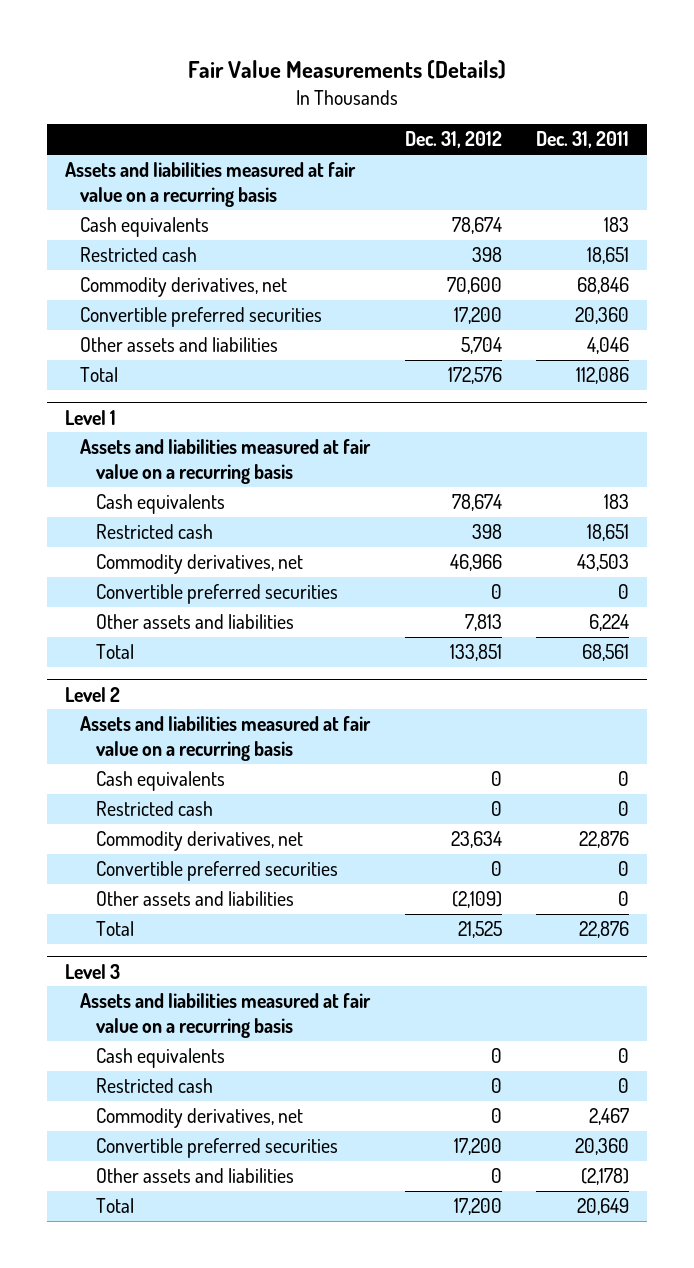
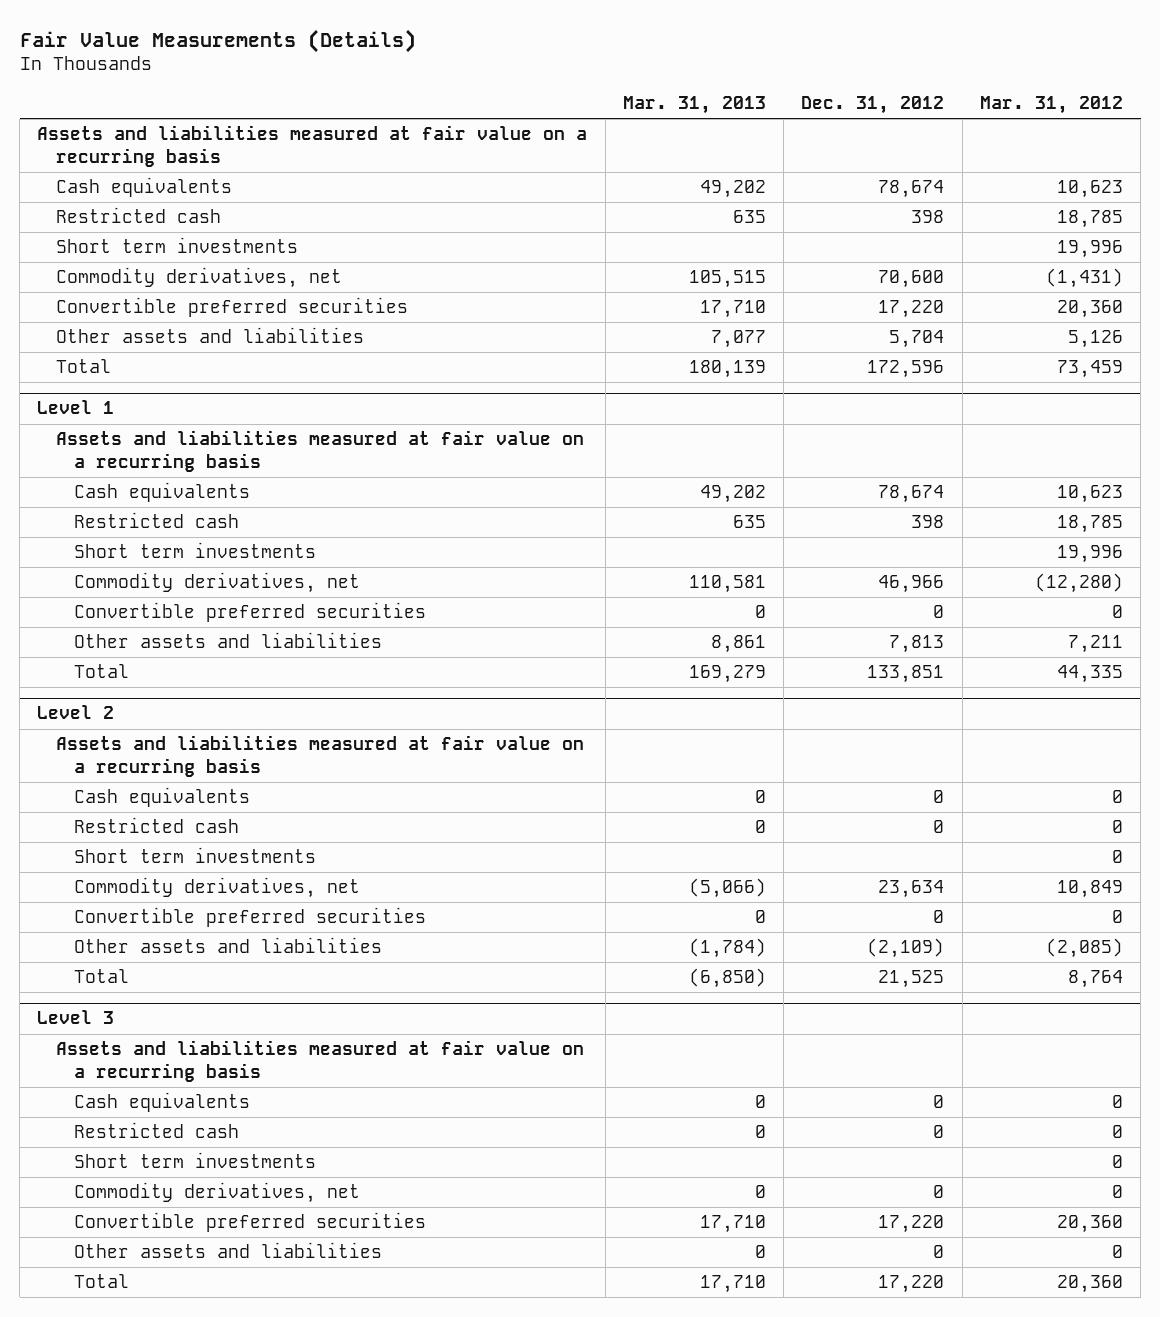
- | Dec. 31, 2012 | Dec. 31, 2011
+ | Mar. 31, 2013 | Dec. 31, 2012 | Mar. 31, 2012
+ Short term investments | | | 19,996
- Convertible preferred securities | 17,200 | 20,360
+ Convertible preferred securities | 17,710 | 17,220 | 20,360
- Total | 172,576 | 112,086
+ Total | 180,139 | 172,596 | 73,459
@ Level 1
+ Short term investments | | | 19,996
@ Level 2
+ Short term investments | | | 0
@ Level 3
+ Short term investments | | | 0
- Convertible preferred securities | 17,200 | 20,360
+ Convertible preferred securities | 17,710 | 17,220 | 20,360
- Total | 17,200 | 20,649
+ Total | 17,710 | 17,220 | 20,360

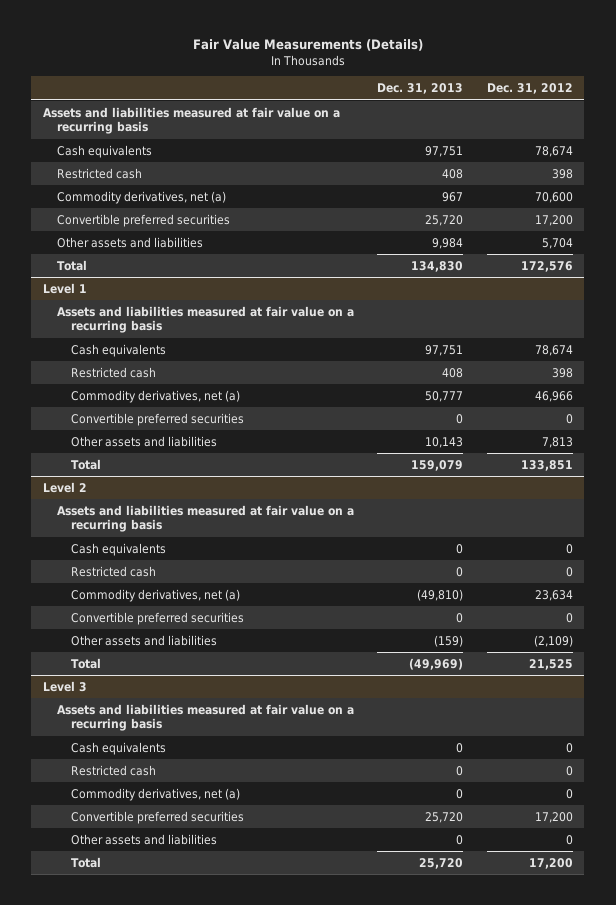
- | Mar. 31, 2013 | Dec. 31, 2012 | Mar. 31, 2012
+ | Dec. 31, 2013 | Dec. 31, 2012
- Short term investments | | | 19,996
- Commodity derivatives, net | 105,515 | 70,600 | (1,431)
- Convertible preferred securities | 17,710 | 17,220 | 20,360
+ Commodity derivatives, net (a) | 967 | 70,600
+ Convertible preferred securities | 25,720 | 17,200
- Total | 180,139 | 172,596 | 73,459
+ Total | 134,830 | 172,576
@ Level 1
- Short term investments | | | 19,996
- Commodity derivatives, net | 110,581 | 46,966 | (12,280)
+ Commodity derivatives, net (a) | 50,777 | 46,966
@ Level 2
- Short term investments | | | 0
- Commodity derivatives, net | (5,066) | 23,634 | 10,849
+ Commodity derivatives, net (a) | (49,810) | 23,634
@ Level 3
- Short term investments | | | 0
- Commodity derivatives, net | 0 | 0 | 0
- Convertible preferred securities | 17,710 | 17,220 | 20,360
+ Commodity derivatives, net (a) | 0 | 0
+ Convertible preferred securities | 25,720 | 17,200
- Total | 17,710 | 17,220 | 20,360
+ Total | 25,720 | 17,200

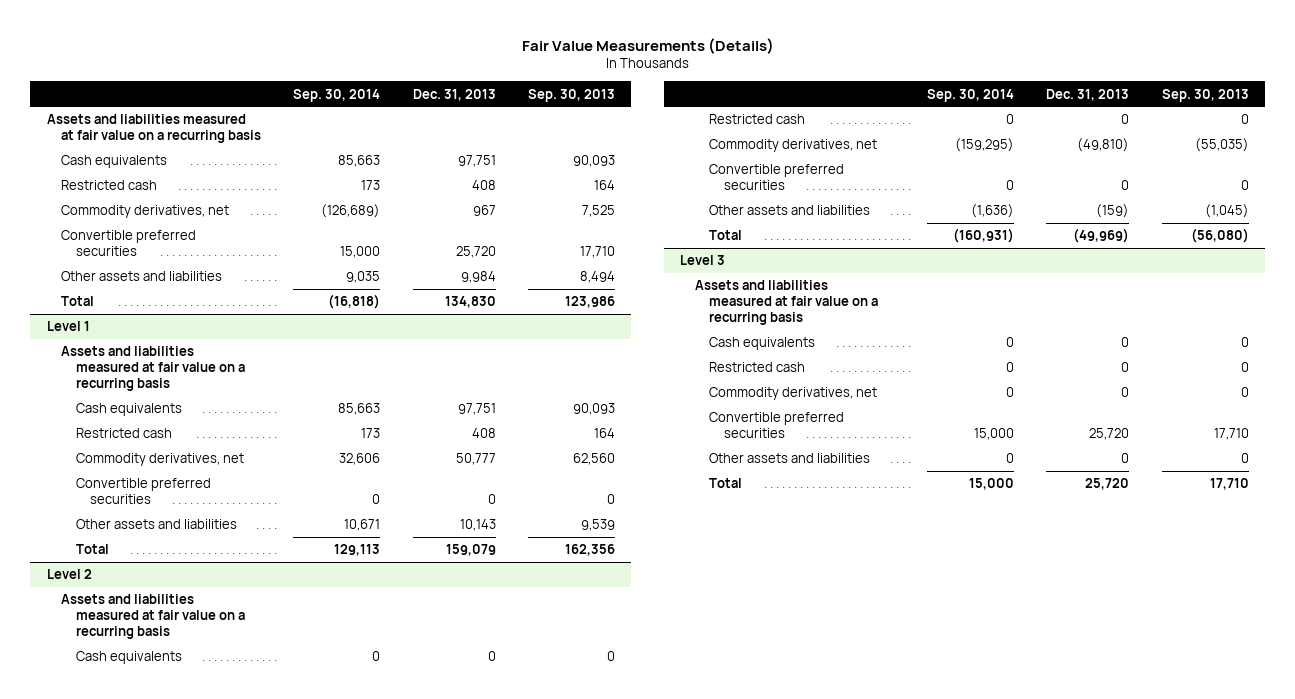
- | Dec. 31, 2013 | Dec. 31, 2012
+ | Sep. 30, 2014 | Dec. 31, 2013 | Sep. 30, 2013
- Commodity derivatives, net (a) | 967 | 70,600
+ Commodity derivatives, net | (126,689) | 967 | 7,525
@ Level 1
- Commodity derivatives, net (a) | 50,777 | 46,966
+ Commodity derivatives, net | 32,606 | 50,777 | 62,560
@ Level 2
- Commodity derivatives, net (a) | (49,810) | 23,634
+ Commodity derivatives, net | (159,295) | (49,810) | (55,035)
@ Level 3
- Commodity derivatives, net (a) | 0 | 0
+ Commodity derivatives, net | 0 | 0 | 0

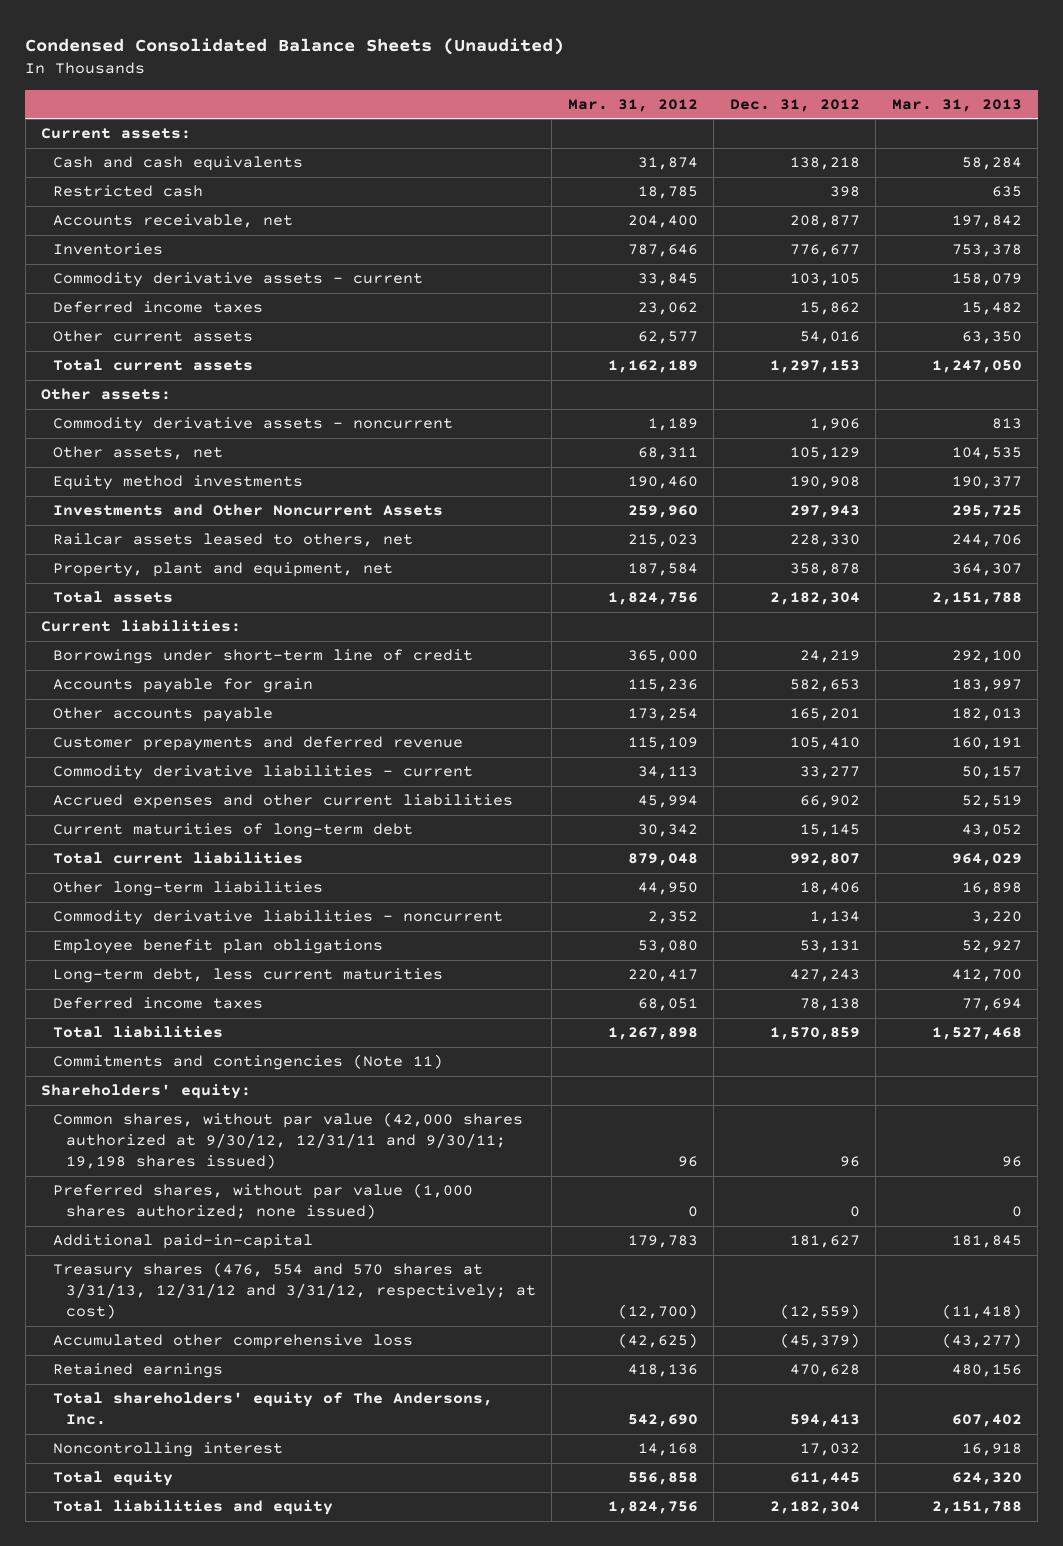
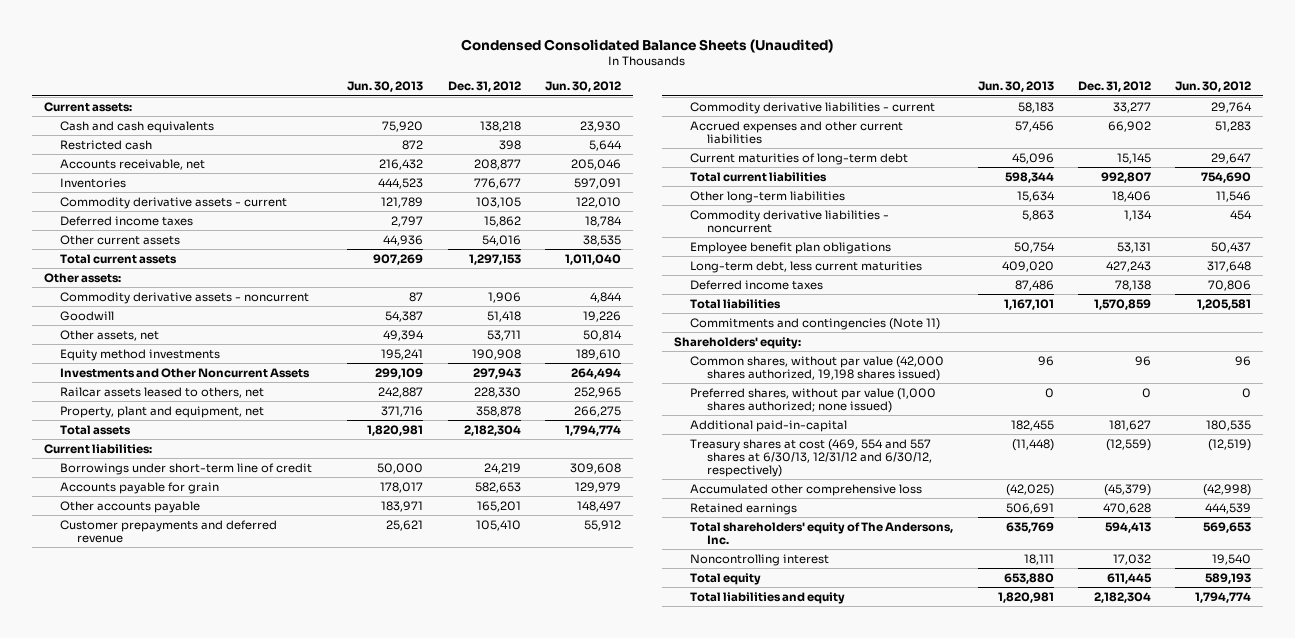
- | Mar. 31, 2012 | Dec. 31, 2012 | Mar. 31, 2013
+ | Jun. 30, 2013 | Dec. 31, 2012 | Jun. 30, 2012
- Other assets, net | 68,311 | 105,129 | 104,535
+ Goodwill | 54,387 | 51,418 | 19,226
+ Other assets, net | 49,394 | 53,711 | 50,814
- Common shares, without par value (42,000 shares authorized at 9/30/12, 12/31/11 and 9/30/11; 19,198 shares issued) | 96 | 96 | 96
+ Common shares, without par value (42,000 shares authorized, 19,198 shares issued) | 96 | 96 | 96
- Treasury shares (476, 554 and 570 shares at 3/31/13, 12/31/12 and 3/31/12, respectively; at cost) | (12,700) | (12,559) | (11,418)
+ Treasury shares at cost (469, 554 and 557 shares at 6/30/13, 12/31/12 and 6/30/12, respectively) | (11,448) | (12,559) | (12,519)

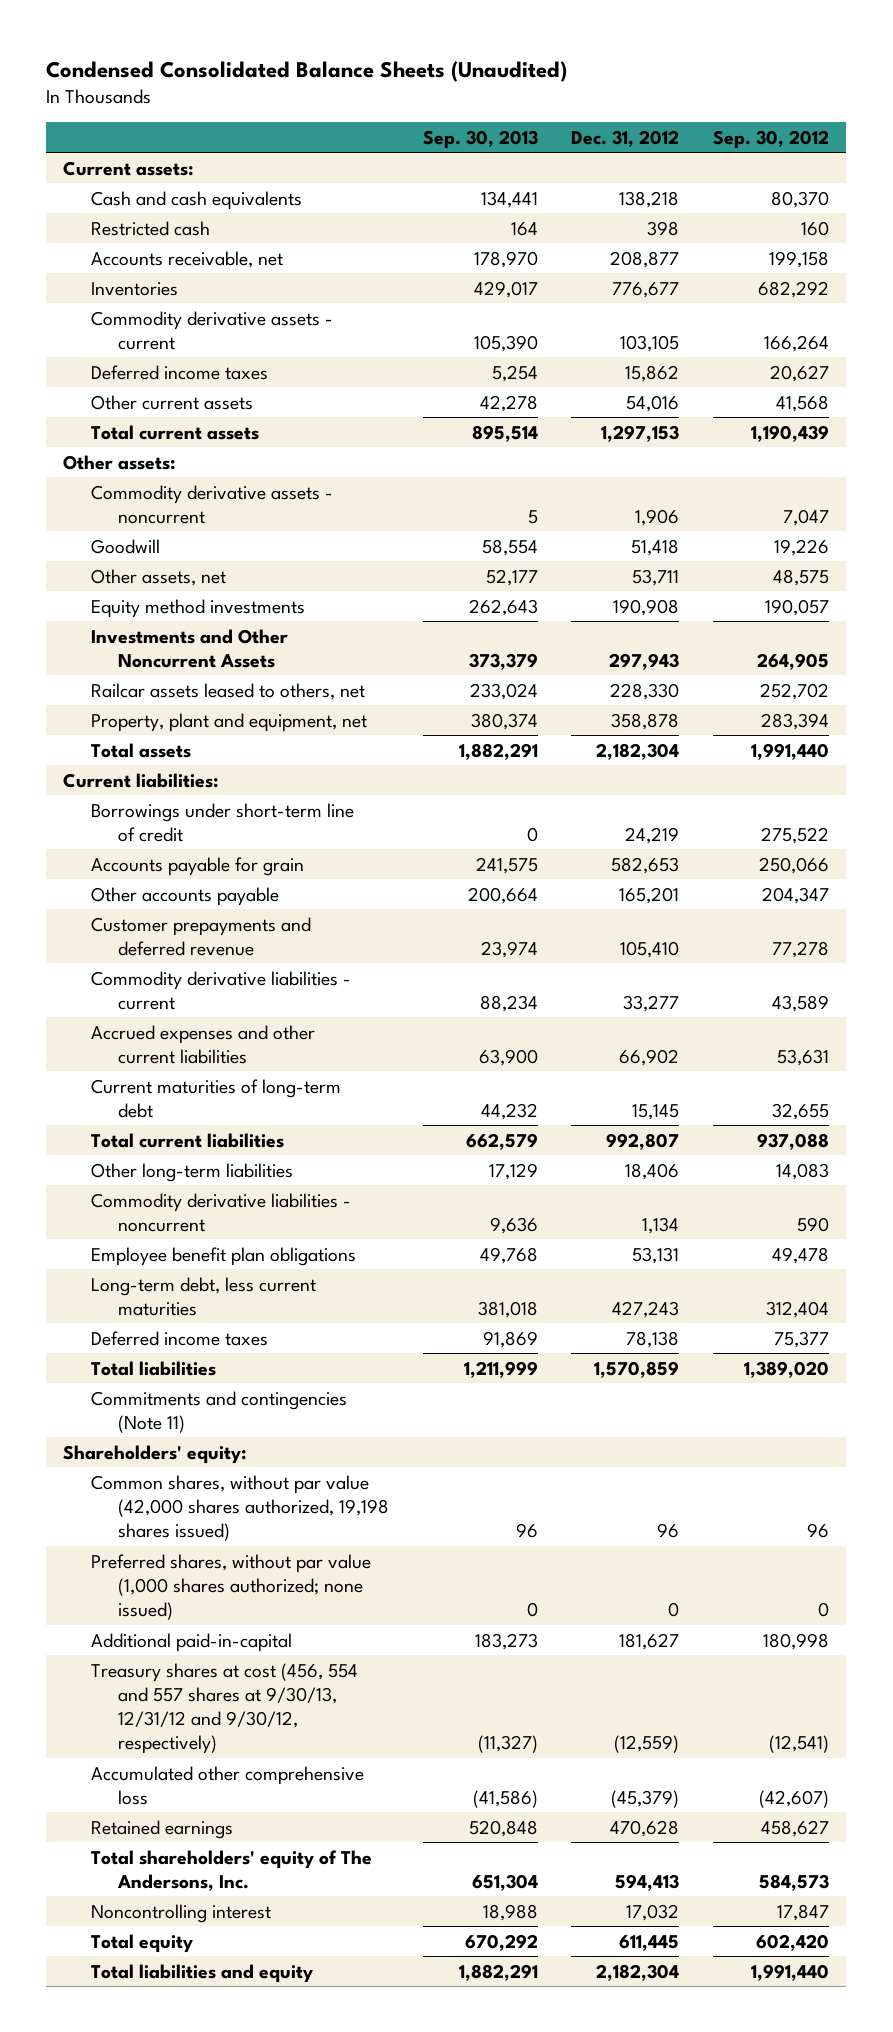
- | Jun. 30, 2013 | Dec. 31, 2012 | Jun. 30, 2012
+ | Sep. 30, 2013 | Dec. 31, 2012 | Sep. 30, 2012
- Treasury shares at cost (469, 554 and 557 shares at 6/30/13, 12/31/12 and 6/30/12, respectively) | (11,448) | (12,559) | (12,519)
+ Treasury shares at cost (456, 554 and 557 shares at 9/30/13, 12/31/12 and 9/30/12, respectively) | (11,327) | (12,559) | (12,541)

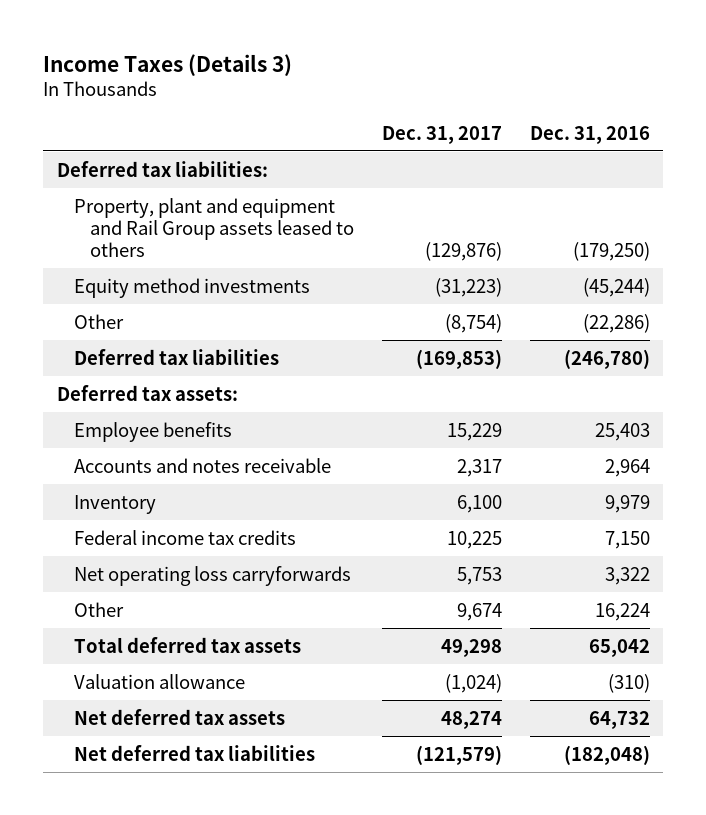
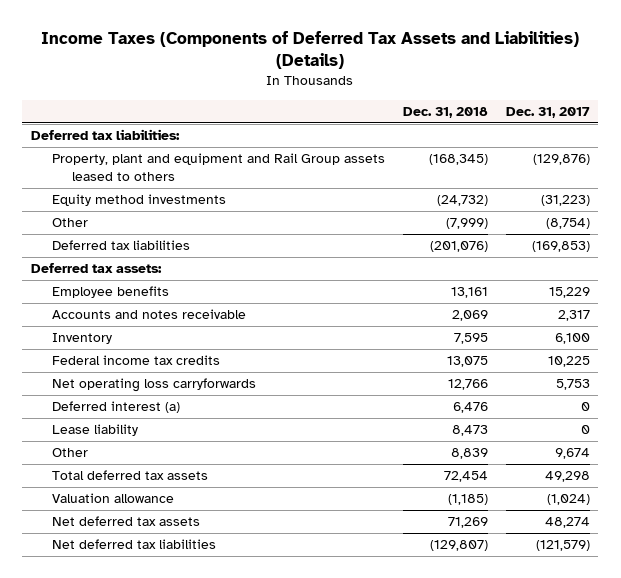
- Income Taxes (Details 3)
+ Income Taxes (Components of Deferred Tax Assets and Liabilities) (Details)
- | Dec. 31, 2017 | Dec. 31, 2016
+ | Dec. 31, 2018 | Dec. 31, 2017
+ Deferred interest (a) | 6,476 | 0
+ Lease liability | 8,473 | 0

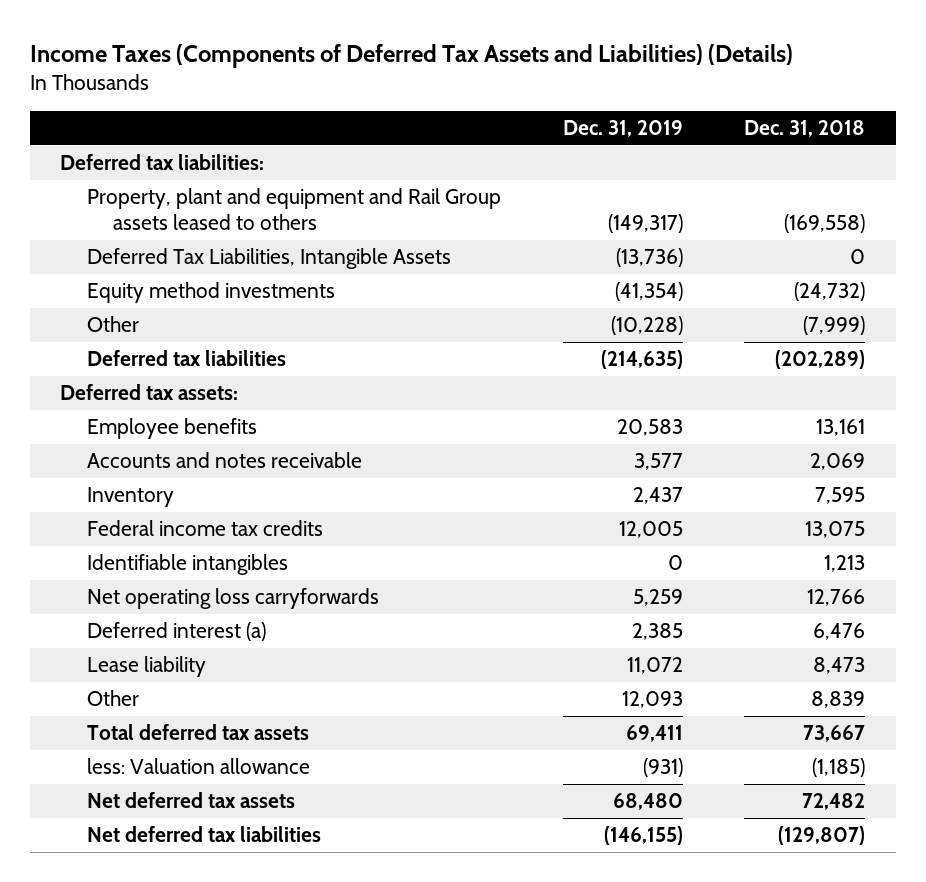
- | Dec. 31, 2018 | Dec. 31, 2017
+ | Dec. 31, 2019 | Dec. 31, 2018
- Property, plant and equipment and Rail Group assets leased to others | (168,345) | (129,876)
+ Property, plant and equipment and Rail Group assets leased to others | (149,317) | (169,558)
+ Deferred Tax Liabilities, Intangible Assets | (13,736) | 0
- Deferred tax liabilities | (201,076) | (169,853)
+ Deferred tax liabilities | (214,635) | (202,289)
+ Identifiable intangibles | 0 | 1,213
- Total deferred tax assets | 72,454 | 49,298
- Valuation allowance | (1,185) | (1,024)
- Net deferred tax assets | 71,269 | 48,274
+ Total deferred tax assets | 69,411 | 73,667
+ less: Valuation allowance | (931) | (1,185)
+ Net deferred tax assets | 68,480 | 72,482

